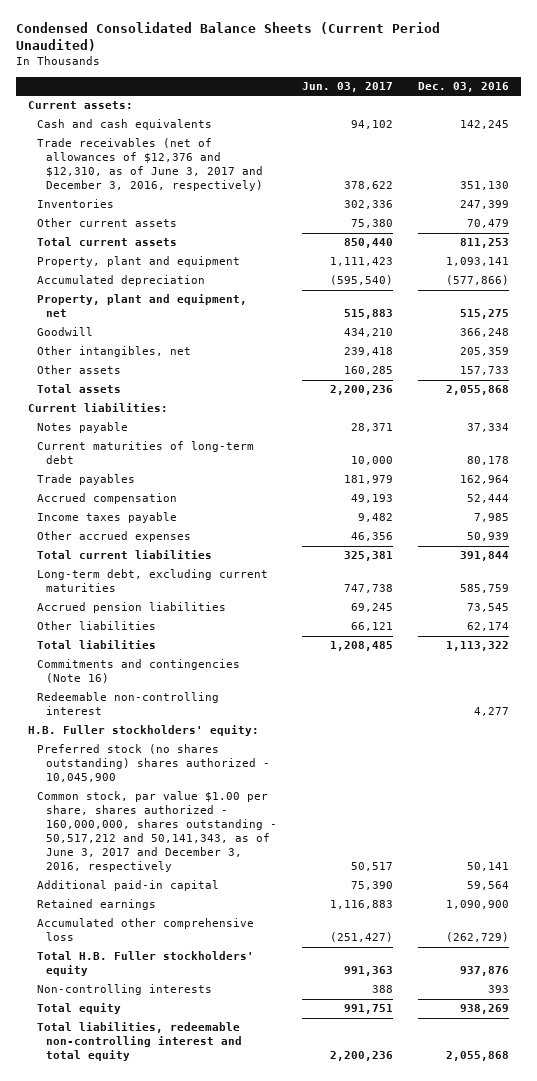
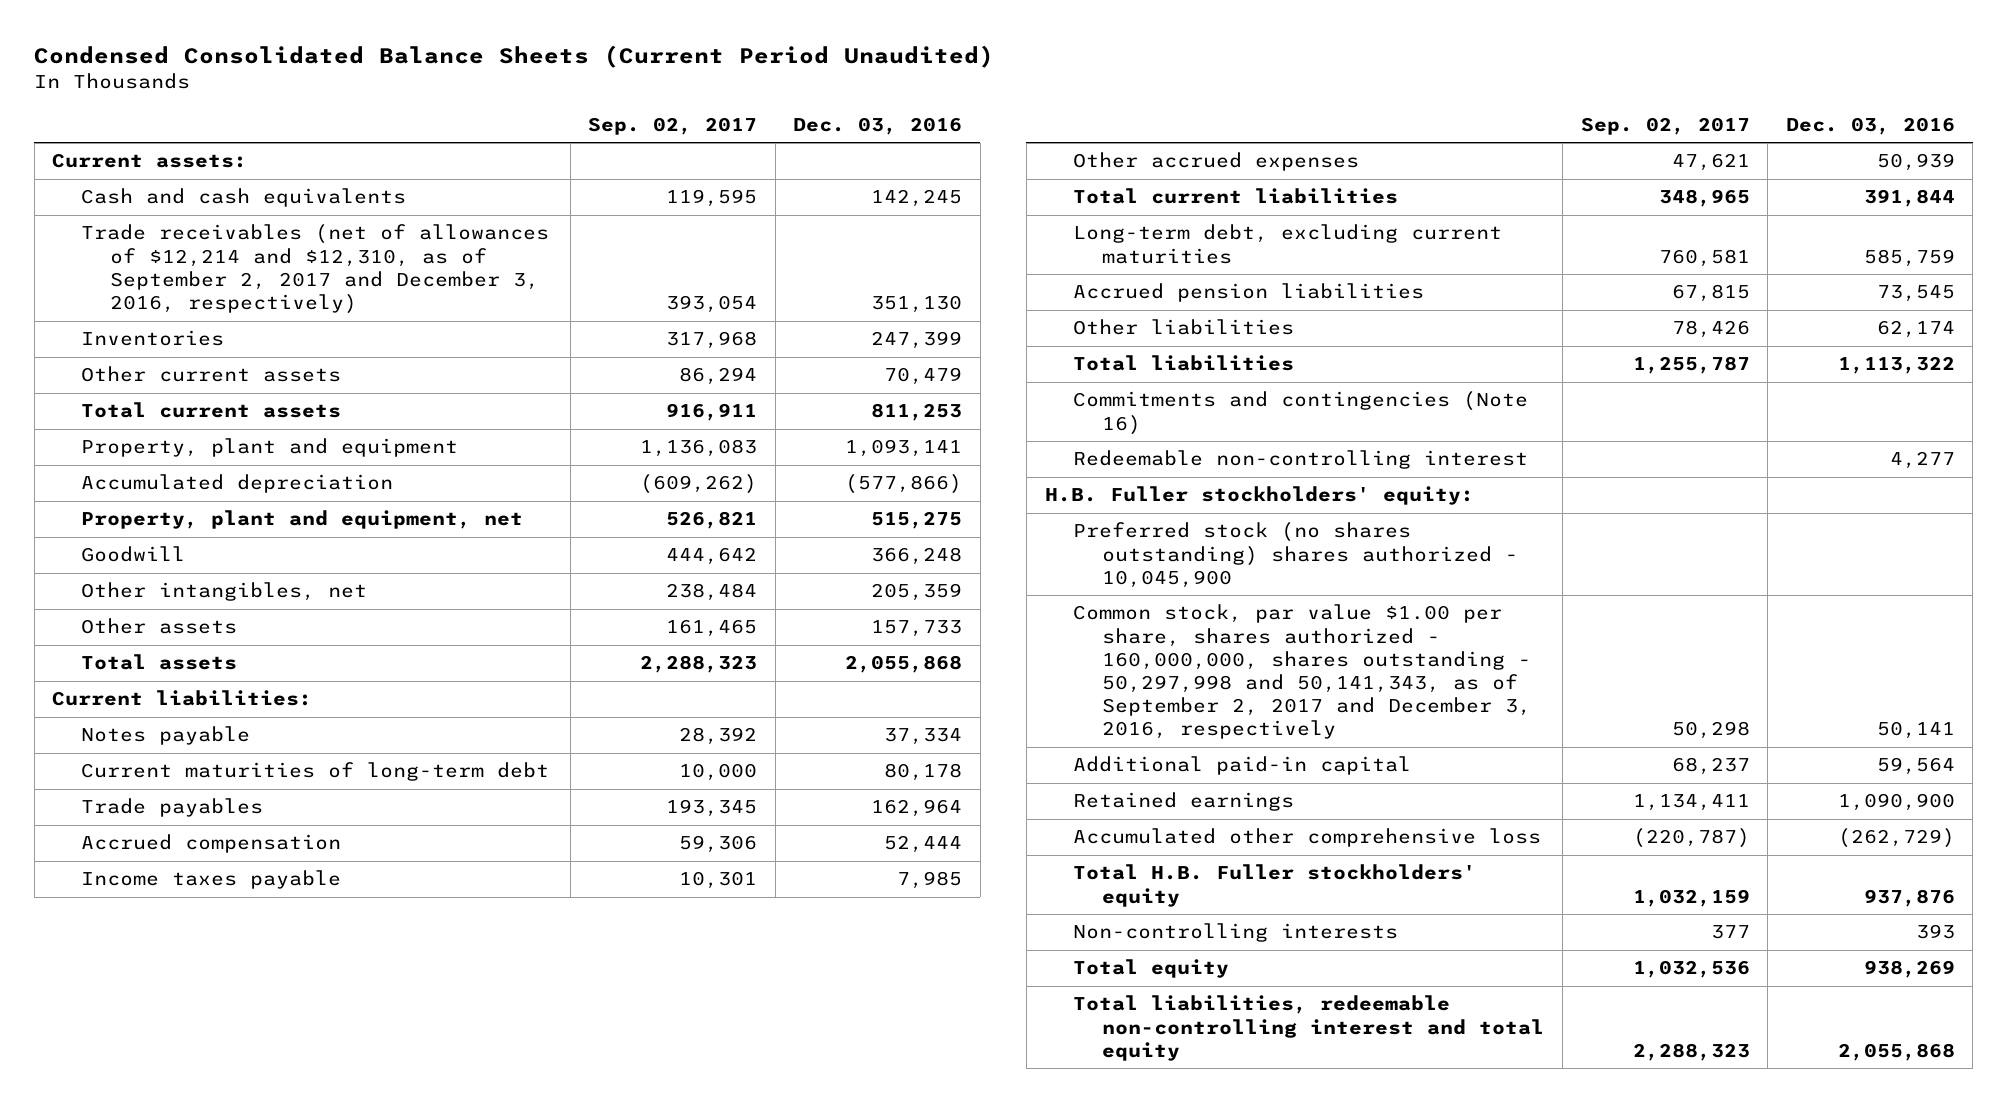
- | Jun. 03, 2017 | Dec. 03, 2016
+ | Sep. 02, 2017 | Dec. 03, 2016
- Trade receivables (net of allowances of $12,376 and $12,310, as of June 3, 2017 and December 3, 2016, respectively) | 378,622 | 351,130
+ Trade receivables (net of allowances of $12,214 and $12,310, as of September 2, 2017 and December 3, 2016, respectively) | 393,054 | 351,130
- Common stock, par value $1.00 per share, shares authorized - 160,000,000, shares outstanding - 50,517,212 and 50,141,343, as of June 3, 2017 and December 3, 2016, respectively | 50,517 | 50,141
+ Common stock, par value $1.00 per share, shares authorized - 160,000,000, shares outstanding - 50,297,998 and 50,141,343, as of September 2, 2017 and December 3, 2016, respectively | 50,298 | 50,141

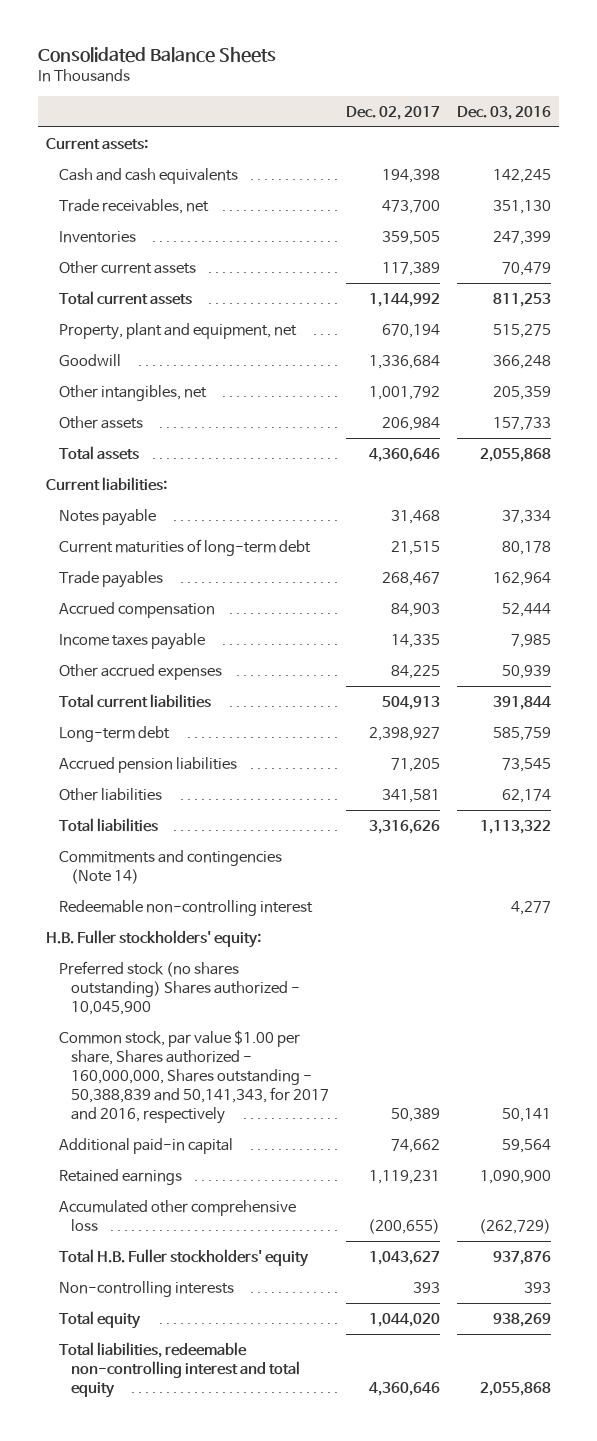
- Condensed Consolidated Balance Sheets (Current Period Unaudited)
+ Consolidated Balance Sheets
- | Sep. 02, 2017 | Dec. 03, 2016
+ | Dec. 02, 2017 | Dec. 03, 2016
- Trade receivables (net of allowances of $12,214 and $12,310, as of September 2, 2017 and December 3, 2016, respectively) | 393,054 | 351,130
+ Trade receivables, net | 473,700 | 351,130
- Property, plant and equipment | 1,136,083 | 1,093,141
- Accumulated depreciation | (609,262) | (577,866)
- Long-term debt, excluding current maturities | 760,581 | 585,759
+ Long-term debt | 2,398,927 | 585,759
- Commitments and contingencies (Note 16)
+ Commitments and contingencies (Note 14)
- Preferred stock (no shares outstanding) shares authorized - 10,045,900
- Common stock, par value $1.00 per share, shares authorized - 160,000,000, shares outstanding - 50,297,998 and 50,141,343, as of September 2, 2017 and December 3, 2016, respectively | 50,298 | 50,141
+ Preferred stock (no shares outstanding) Shares authorized - 10,045,900
+ Common stock, par value $1.00 per share, Shares authorized - 160,000,000, Shares outstanding - 50,388,839 and 50,141,343, for 2017 and 2016, respectively | 50,389 | 50,141

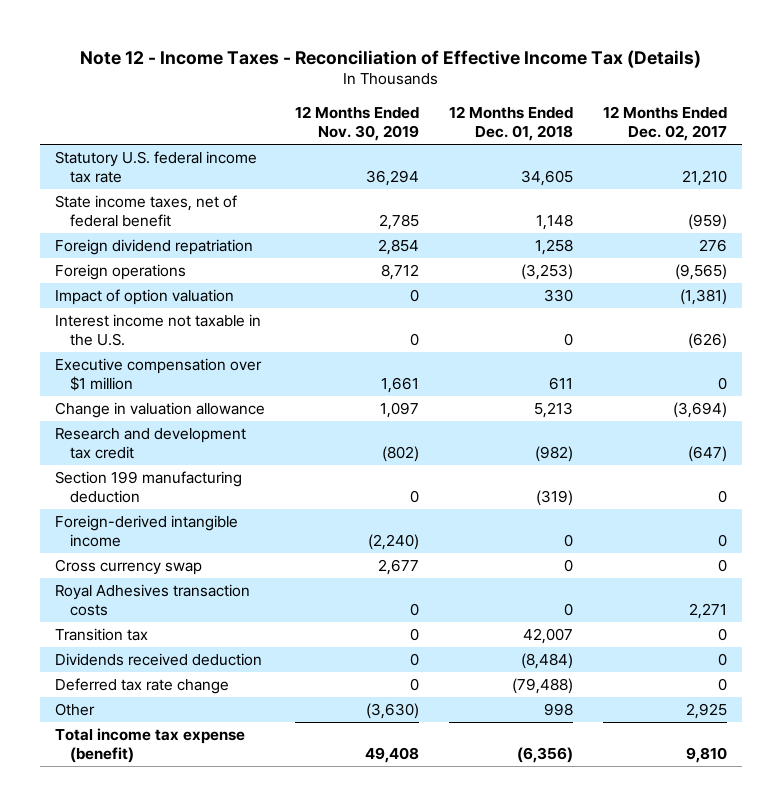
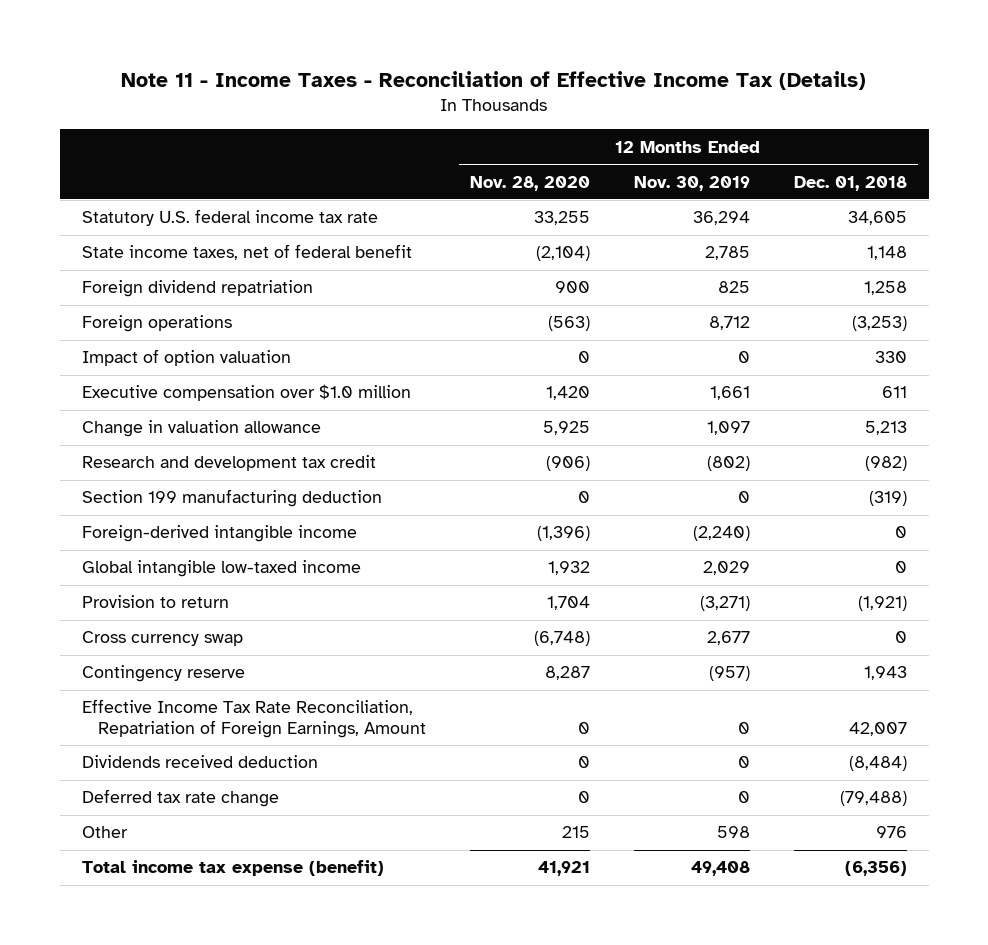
- Note 12 - Income Taxes - Reconciliation of Effective Income Tax (Details)
+ Note 11 - Income Taxes - Reconciliation of Effective Income Tax (Details)
- | 12 Months Ended Nov. 30, 2019 | 12 Months Ended Dec. 01, 2018 | 12 Months Ended Dec. 02, 2017
+ | 12 Months Ended Nov. 28, 2020 | 12 Months Ended Nov. 30, 2019 | 12 Months Ended Dec. 01, 2018
- Foreign dividend repatriation | 2,854 | 1,258 | 276
+ Foreign dividend repatriation | 900 | 825 | 1,258
- Interest income not taxable in the U.S. | 0 | 0 | (626)
- Executive compensation over $1 million | 1,661 | 611 | 0
+ Executive compensation over $1.0 million | 1,420 | 1,661 | 611
+ Global intangible low-taxed income | 1,932 | 2,029 | 0
+ Provision to return | 1,704 | (3,271) | (1,921)
- Royal Adhesives transaction costs | 0 | 0 | 2,271
- Transition tax | 0 | 42,007 | 0
+ Contingency reserve | 8,287 | (957) | 1,943
+ Effective Income Tax Rate Reconciliation, Repatriation of Foreign Earnings, Amount | 0 | 0 | 42,007
- Other | (3,630) | 998 | 2,925
+ Other | 215 | 598 | 976

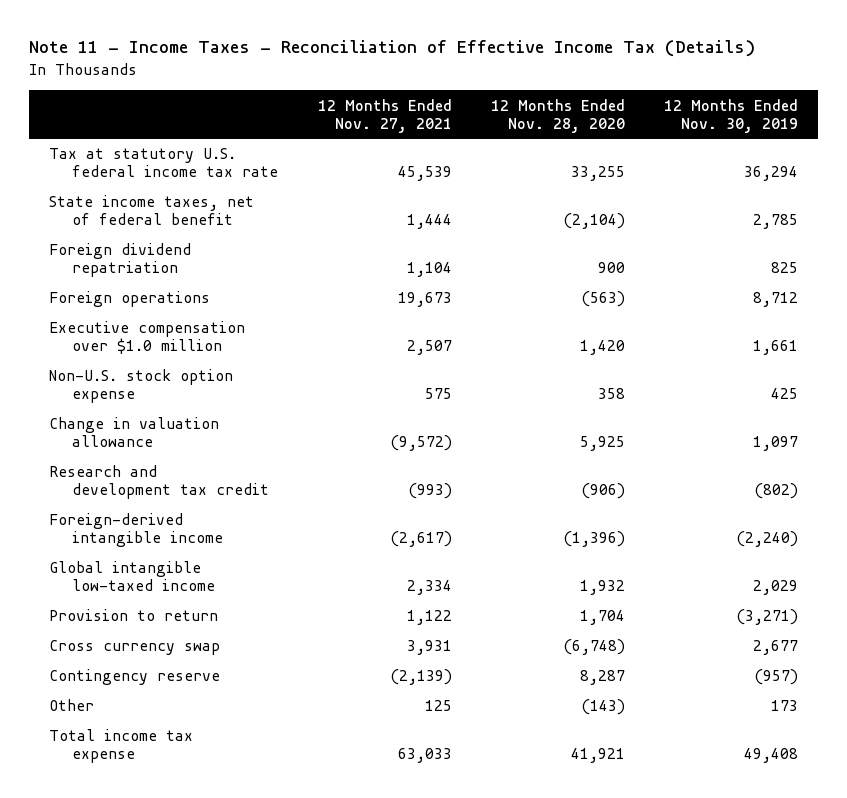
- | 12 Months Ended Nov. 28, 2020 | 12 Months Ended Nov. 30, 2019 | 12 Months Ended Dec. 01, 2018
+ | 12 Months Ended Nov. 27, 2021 | 12 Months Ended Nov. 28, 2020 | 12 Months Ended Nov. 30, 2019
- Statutory U.S. federal income tax rate | 33,255 | 36,294 | 34,605
+ Tax at statutory U.S. federal income tax rate | 45,539 | 33,255 | 36,294
- Impact of option valuation | 0 | 0 | 330
+ Non-U.S. stock option expense | 575 | 358 | 425
- Section 199 manufacturing deduction | 0 | 0 | (319)
- Effective Income Tax Rate Reconciliation, Repatriation of Foreign Earnings, Amount | 0 | 0 | 42,007
- Dividends received deduction | 0 | 0 | (8,484)
- Deferred tax rate change | 0 | 0 | (79,488)
- Other | 215 | 598 | 976
- Total income tax expense (benefit) | 41,921 | 49,408 | (6,356)
+ Other | 125 | (143) | 173
+ Total income tax expense | 63,033 | 41,921 | 49,408

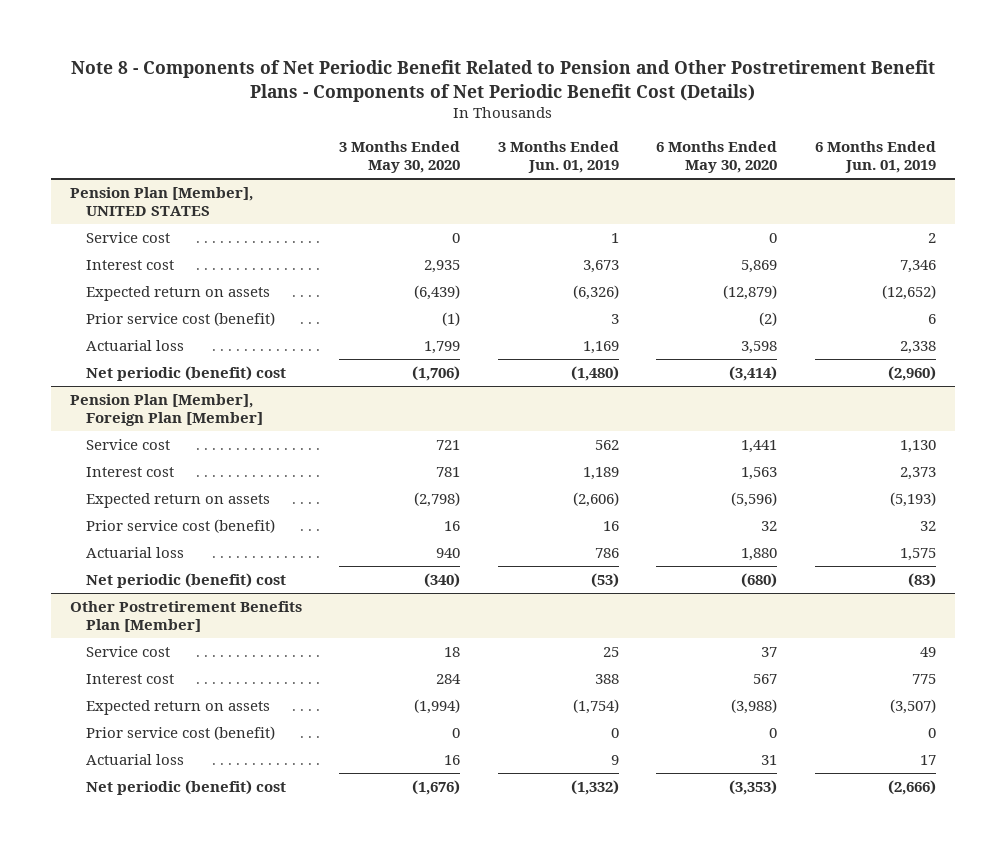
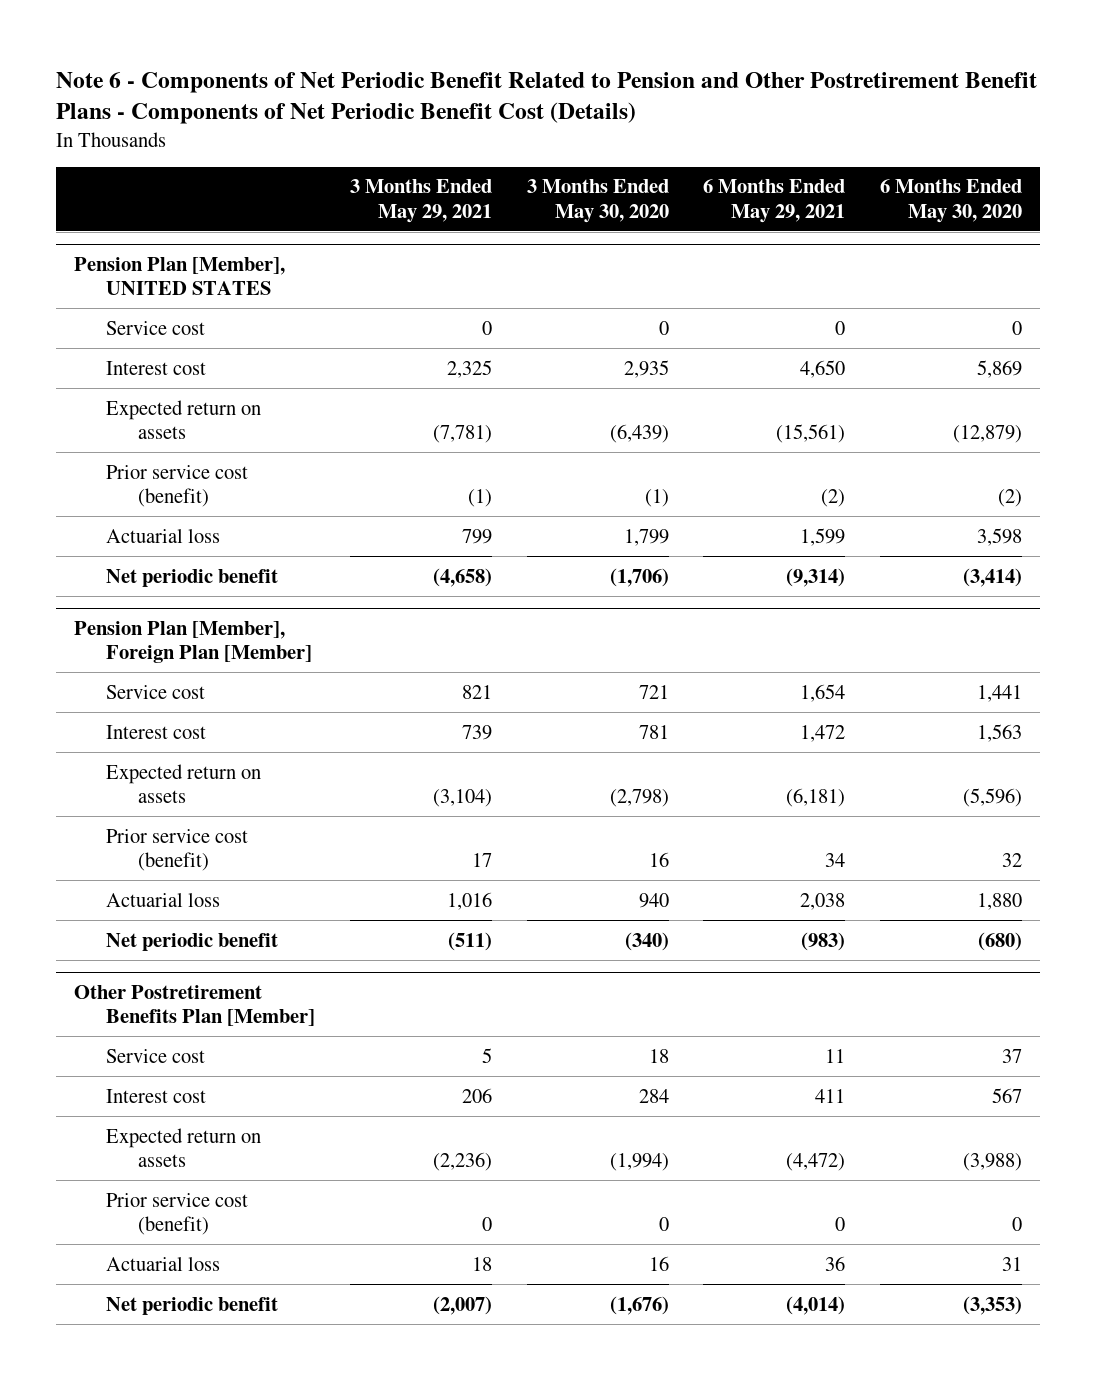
- Note 8 - Components of Net Periodic Benefit Related to Pension and Other Postretirement Benefit Plans - Components of Net Periodic Benefit Cost (Details)
+ Note 6 - Components of Net Periodic Benefit Related to Pension and Other Postretirement Benefit Plans - Components of Net Periodic Benefit Cost (Details)
- | 3 Months Ended May 30, 2020 | 3 Months Ended Jun. 01, 2019 | 6 Months Ended May 30, 2020 | 6 Months Ended Jun. 01, 2019
+ | 3 Months Ended May 29, 2021 | 3 Months Ended May 30, 2020 | 6 Months Ended May 29, 2021 | 6 Months Ended May 30, 2020
@ Pension Plan [Member], UNITED STATES
- Net periodic (benefit) cost | (1,706) | (1,480) | (3,414) | (2,960)
+ Net periodic benefit | (4,658) | (1,706) | (9,314) | (3,414)
@ Pension Plan [Member], Foreign Plan [Member]
- Net periodic (benefit) cost | (340) | (53) | (680) | (83)
+ Net periodic benefit | (511) | (340) | (983) | (680)
@ Other Postretirement Benefits Plan [Member]
- Net periodic (benefit) cost | (1,676) | (1,332) | (3,353) | (2,666)
+ Net periodic benefit | (2,007) | (1,676) | (4,014) | (3,353)

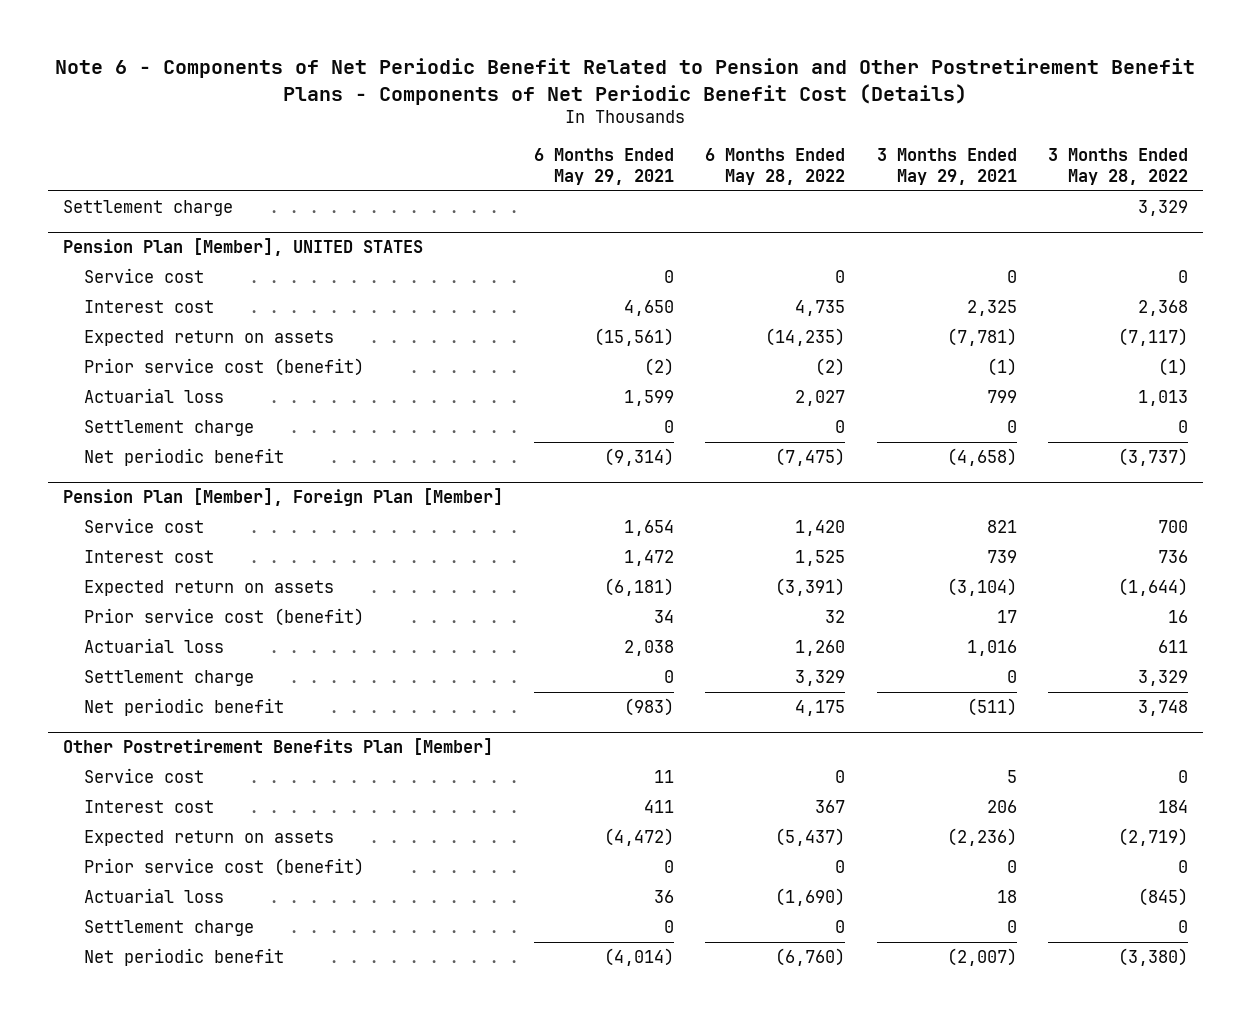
- | 3 Months Ended May 29, 2021 | 3 Months Ended May 30, 2020 | 6 Months Ended May 29, 2021 | 6 Months Ended May 30, 2020
+ | 6 Months Ended May 29, 2021 | 6 Months Ended May 28, 2022 | 3 Months Ended May 29, 2021 | 3 Months Ended May 28, 2022
+ Settlement charge | | | | 3,329
@ Pension Plan [Member], UNITED STATES
+ Settlement charge | 0 | 0 | 0 | 0
@ Pension Plan [Member], Foreign Plan [Member]
+ Settlement charge | 0 | 3,329 | 0 | 3,329
@ Other Postretirement Benefits Plan [Member]
+ Settlement charge | 0 | 0 | 0 | 0

